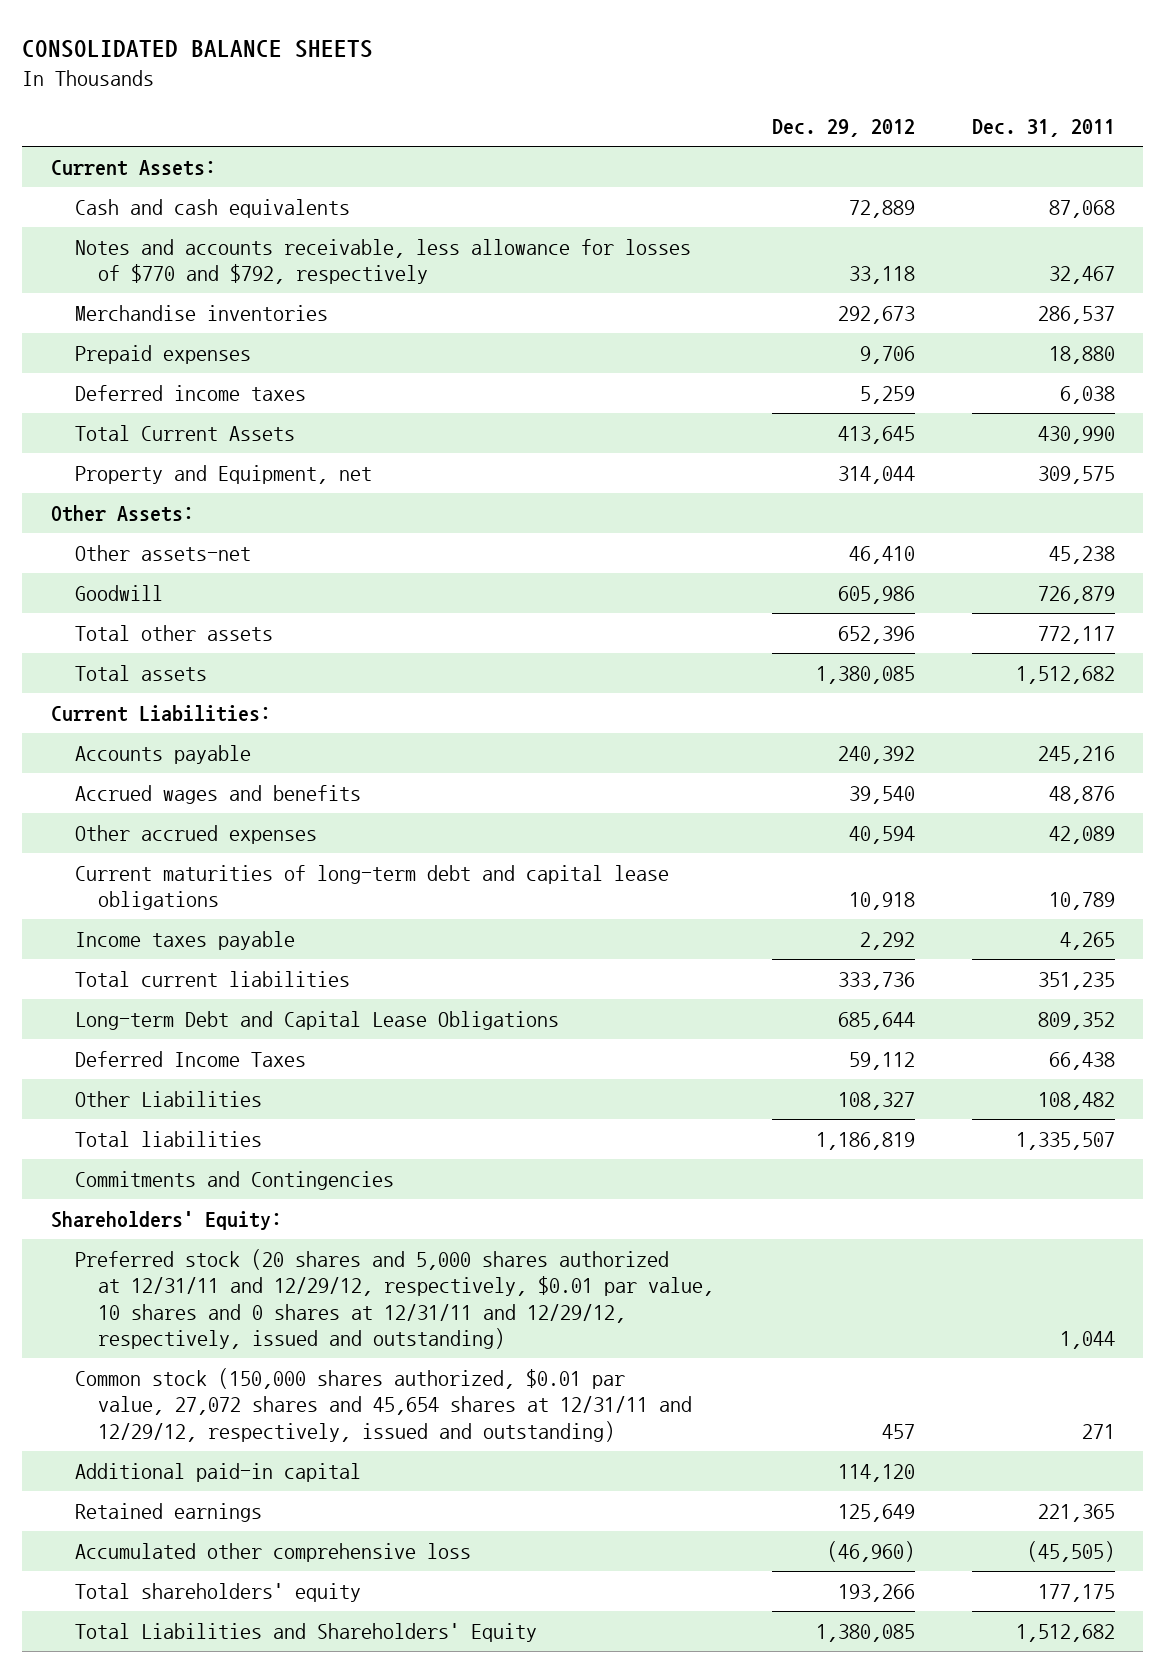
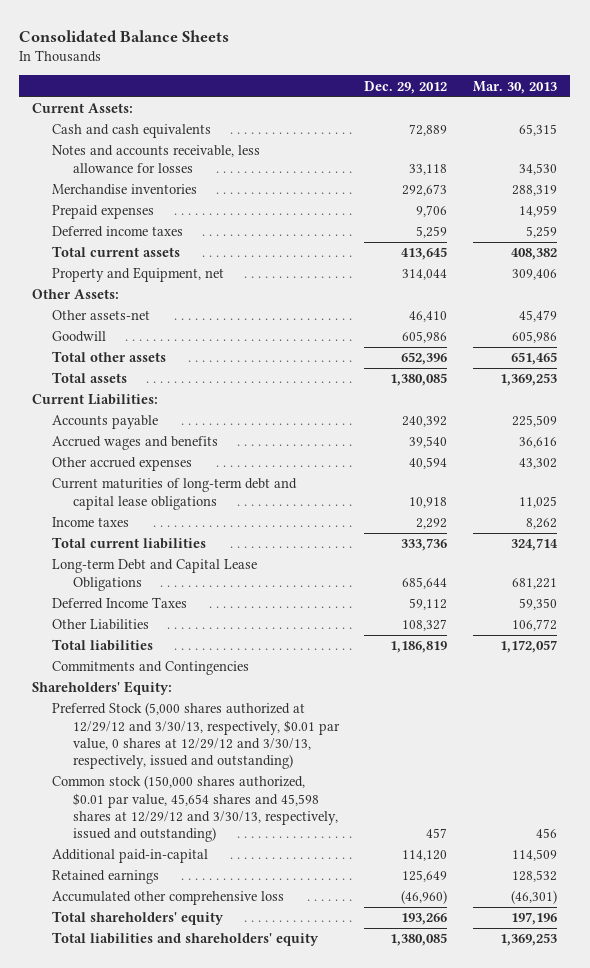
- CONSOLIDATED BALANCE SHEETS
+ Consolidated Balance Sheets
- | Dec. 29, 2012 | Dec. 31, 2011
+ | Dec. 29, 2012 | Mar. 30, 2013
- Notes and accounts receivable, less allowance for losses of $770 and $792, respectively | 33,118 | 32,467
+ Notes and accounts receivable, less allowance for losses | 33,118 | 34,530
- Total Current Assets | 413,645 | 430,990
+ Total current assets | 413,645 | 408,382
- Income taxes payable | 2,292 | 4,265
+ Income taxes | 2,292 | 8,262
- Preferred stock (20 shares and 5,000 shares authorized at 12/31/11 and 12/29/12, respectively, $0.01 par value, 10 shares and 0 shares at 12/31/11 and 12/29/12, respectively, issued and outstanding) | | 1,044
- Common stock (150,000 shares authorized, $0.01 par value, 27,072 shares and 45,654 shares at 12/31/11 and 12/29/12, respectively, issued and outstanding) | 457 | 271
- Additional paid-in capital | 114,120 |
+ Preferred Stock (5,000 shares authorized at 12/29/12 and 3/30/13, respectively, $0.01 par value, 0 shares at 12/29/12 and 3/30/13, respectively, issued and outstanding)
+ Common stock (150,000 shares authorized, $0.01 par value, 45,654 shares and 45,598 shares at 12/29/12 and 3/30/13, respectively, issued and outstanding) | 457 | 456
+ Additional paid-in-capital | 114,120 | 114,509
- Total Liabilities and Shareholders' Equity | 1,380,085 | 1,512,682
+ Total liabilities and shareholders' equity | 1,380,085 | 1,369,253

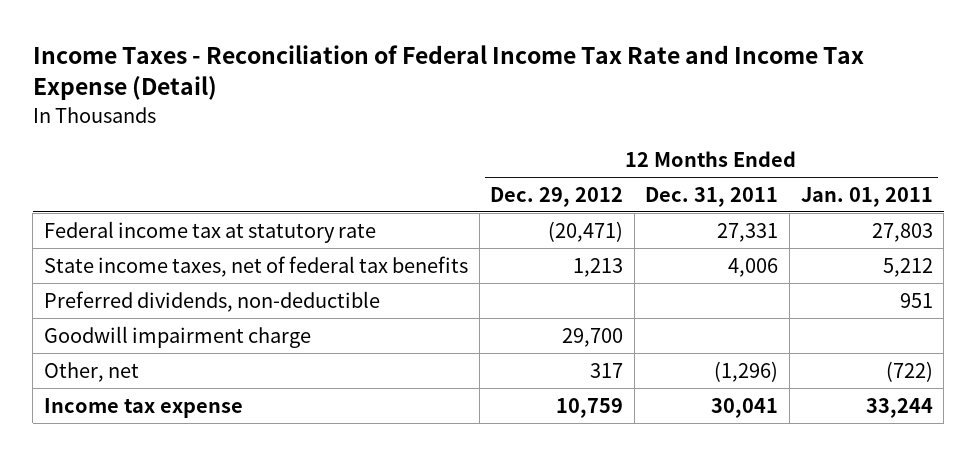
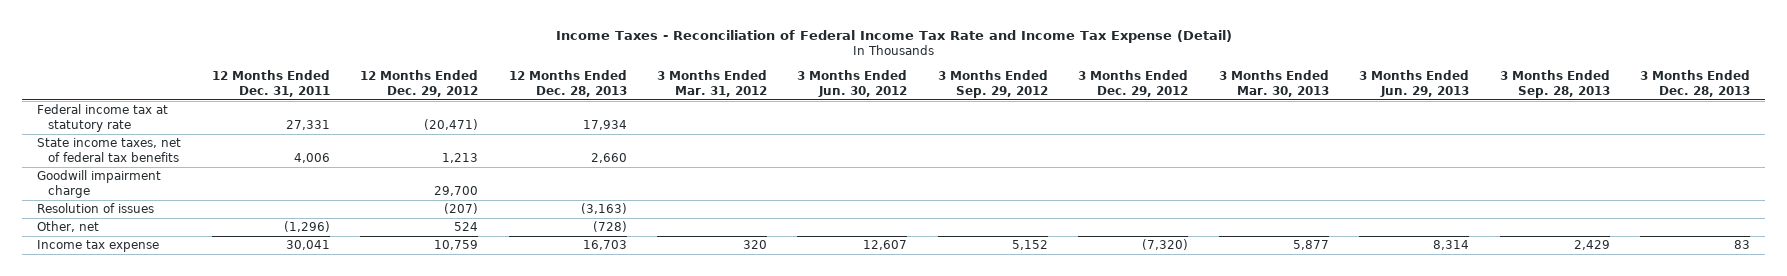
- | 12 Months Ended Dec. 29, 2012 | 12 Months Ended Dec. 31, 2011 | 12 Months Ended Jan. 01, 2011
+ | 12 Months Ended Dec. 31, 2011 | 12 Months Ended Dec. 29, 2012 | 12 Months Ended Dec. 28, 2013 | 3 Months Ended Mar. 31, 2012 | 3 Months Ended Jun. 30, 2012 | 3 Months Ended Sep. 29, 2012 | 3 Months Ended Dec. 29, 2012 | 3 Months Ended Mar. 30, 2013 | 3 Months Ended Jun. 29, 2013 | 3 Months Ended Sep. 28, 2013 | 3 Months Ended Dec. 28, 2013
- Preferred dividends, non-deductible | | | 951
- Other, net | 317 | (1,296) | (722)
+ Resolution of issues | | (207) | (3,163) | | | | | | | |
+ Other, net | (1,296) | 524 | (728) | | | | | | | |

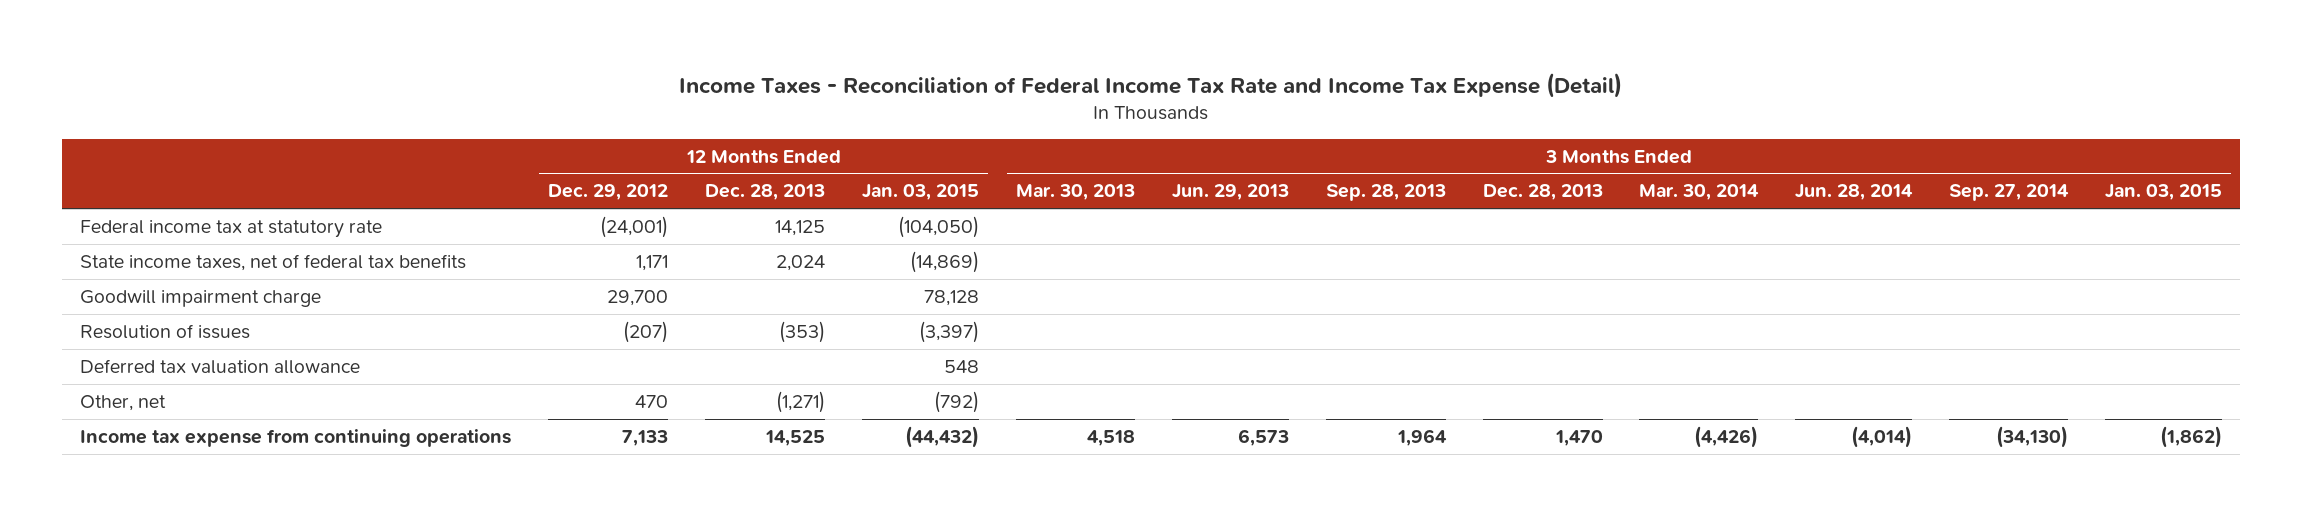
- | 12 Months Ended Dec. 31, 2011 | 12 Months Ended Dec. 29, 2012 | 12 Months Ended Dec. 28, 2013 | 3 Months Ended Mar. 31, 2012 | 3 Months Ended Jun. 30, 2012 | 3 Months Ended Sep. 29, 2012 | 3 Months Ended Dec. 29, 2012 | 3 Months Ended Mar. 30, 2013 | 3 Months Ended Jun. 29, 2013 | 3 Months Ended Sep. 28, 2013 | 3 Months Ended Dec. 28, 2013
+ | 12 Months Ended Dec. 29, 2012 | 12 Months Ended Dec. 28, 2013 | 12 Months Ended Jan. 03, 2015 | 3 Months Ended Mar. 30, 2013 | 3 Months Ended Jun. 29, 2013 | 3 Months Ended Sep. 28, 2013 | 3 Months Ended Dec. 28, 2013 | 3 Months Ended Mar. 30, 2014 | 3 Months Ended Jun. 28, 2014 | 3 Months Ended Sep. 27, 2014 | 3 Months Ended Jan. 03, 2015
- Federal income tax at statutory rate | 27,331 | (20,471) | 17,934 | | | | | | | |
- State income taxes, net of federal tax benefits | 4,006 | 1,213 | 2,660 | | | | | | | |
+ Federal income tax at statutory rate | (24,001) | 14,125 | (104,050) | | | | | | | |
+ State income taxes, net of federal tax benefits | 1,171 | 2,024 | (14,869) | | | | | | | |
- Resolution of issues | | (207) | (3,163) | | | | | | | |
- Other, net | (1,296) | 524 | (728) | | | | | | | |
- Income tax expense | 30,041 | 10,759 | 16,703 | 320 | 12,607 | 5,152 | (7,320) | 5,877 | 8,314 | 2,429 | 83
+ Resolution of issues | (207) | (353) | (3,397) | | | | | | | |
+ Deferred tax valuation allowance | | | 548 | | | | | | | |
+ Other, net | 470 | (1,271) | (792) | | | | | | | |
+ Income tax expense from continuing operations | 7,133 | 14,525 | (44,432) | 4,518 | 6,573 | 1,964 | 1,470 | (4,426) | (4,014) | (34,130) | (1,862)

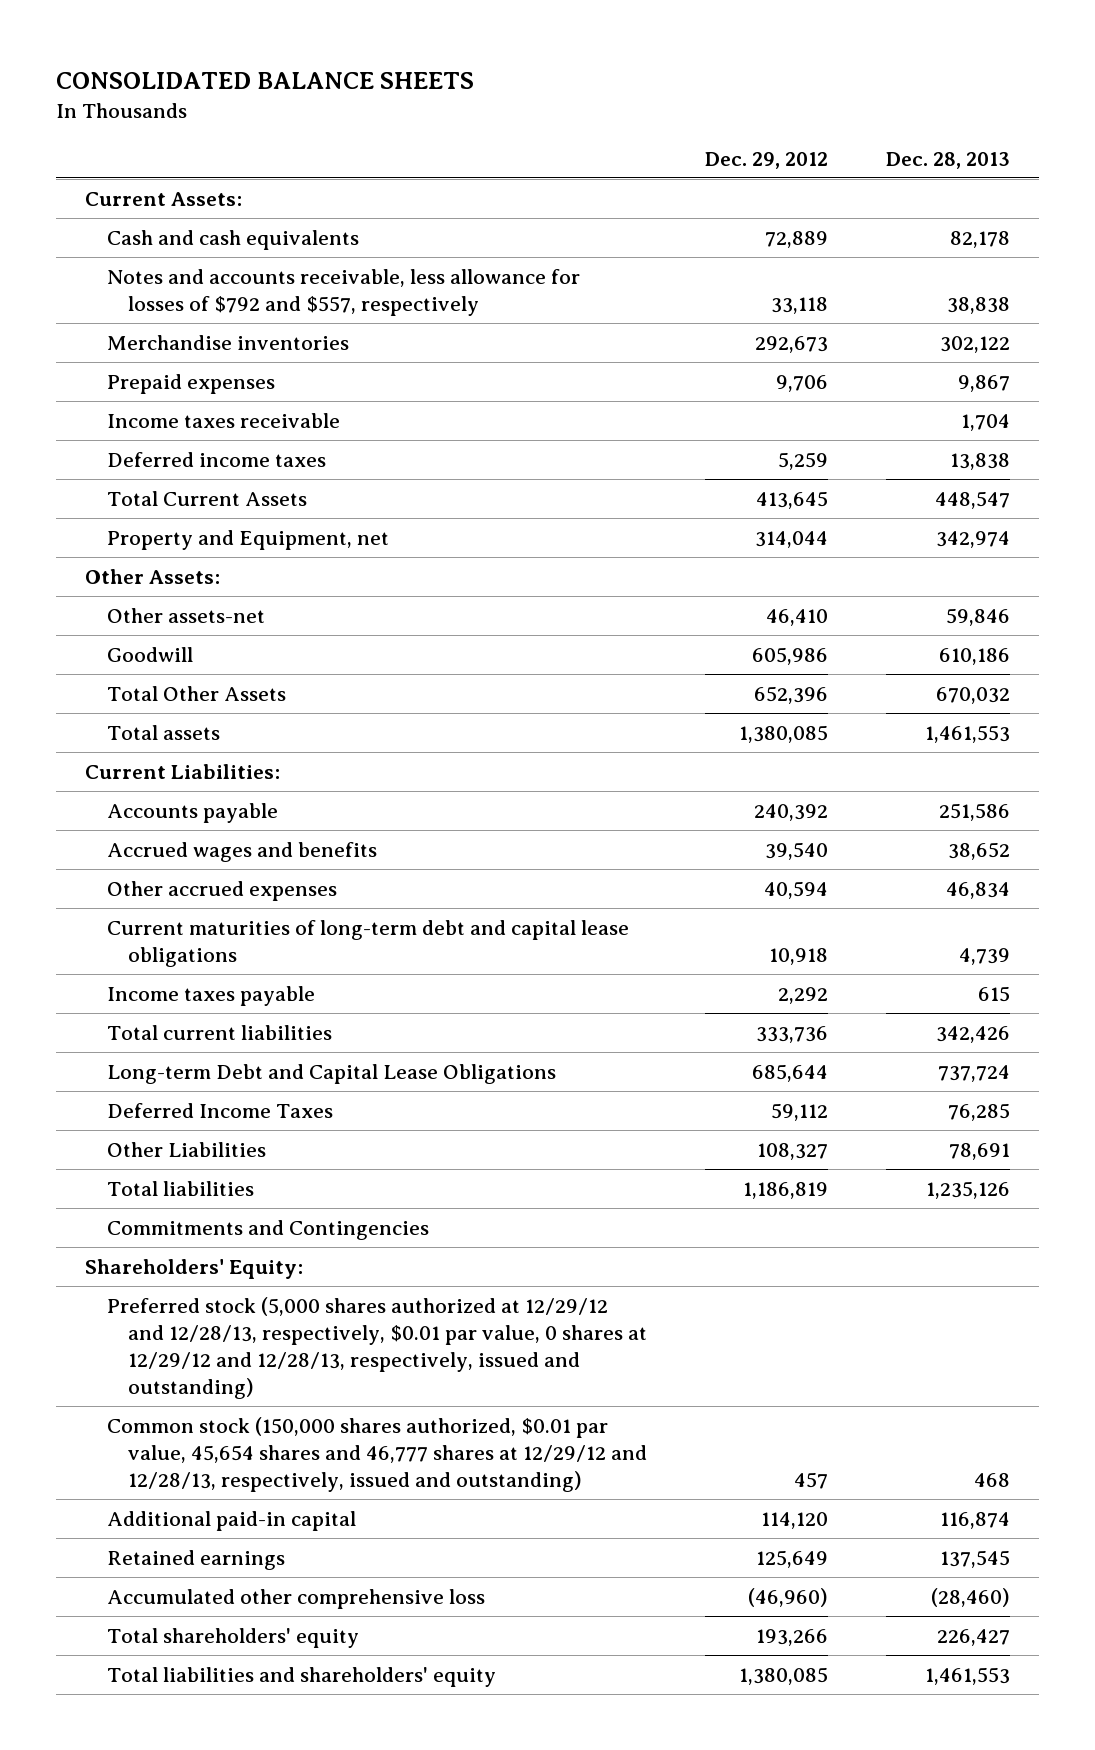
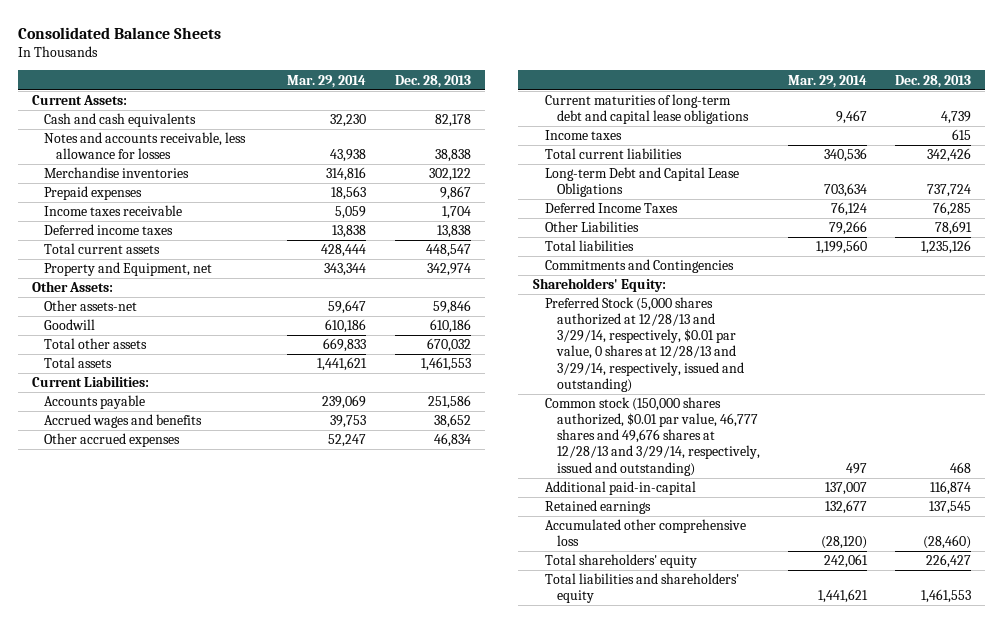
- CONSOLIDATED BALANCE SHEETS
+ Consolidated Balance Sheets
- | Dec. 29, 2012 | Dec. 28, 2013
+ | Mar. 29, 2014 | Dec. 28, 2013
- Notes and accounts receivable, less allowance for losses of $792 and $557, respectively | 33,118 | 38,838
+ Notes and accounts receivable, less allowance for losses | 43,938 | 38,838
- Total Current Assets | 413,645 | 448,547
+ Total current assets | 428,444 | 448,547
- Total Other Assets | 652,396 | 670,032
+ Total other assets | 669,833 | 670,032
- Income taxes payable | 2,292 | 615
+ Income taxes | | 615
- Preferred stock (5,000 shares authorized at 12/29/12 and 12/28/13, respectively, $0.01 par value, 0 shares at 12/29/12 and 12/28/13, respectively, issued and outstanding)
- Common stock (150,000 shares authorized, $0.01 par value, 45,654 shares and 46,777 shares at 12/29/12 and 12/28/13, respectively, issued and outstanding) | 457 | 468
- Additional paid-in capital | 114,120 | 116,874
+ Preferred Stock (5,000 shares authorized at 12/28/13 and 3/29/14, respectively, $0.01 par value, 0 shares at 12/28/13 and 3/29/14, respectively, issued and outstanding)
+ Common stock (150,000 shares authorized, $0.01 par value, 46,777 shares and 49,676 shares at 12/28/13 and 3/29/14, respectively, issued and outstanding) | 497 | 468
+ Additional paid-in-capital | 137,007 | 116,874

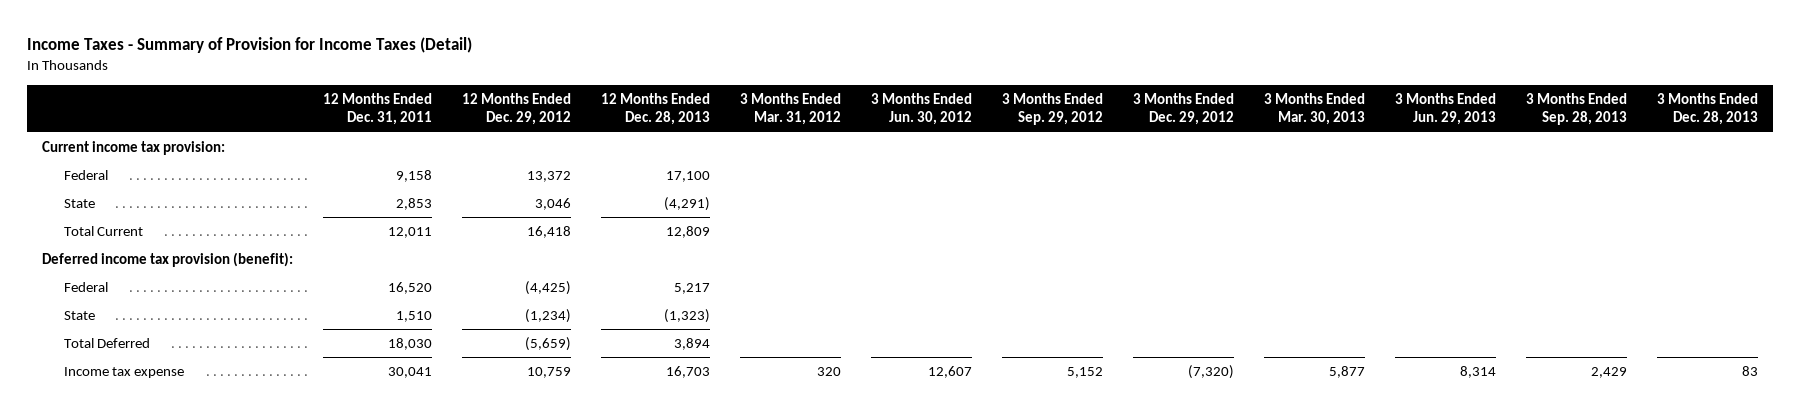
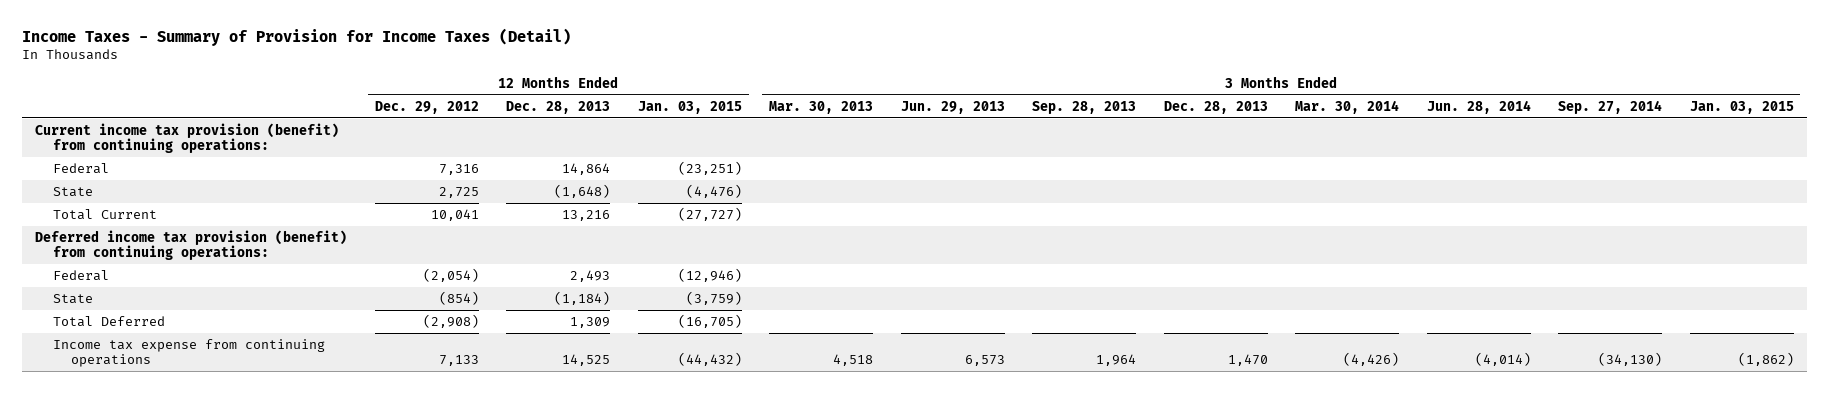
- | 12 Months Ended Dec. 31, 2011 | 12 Months Ended Dec. 29, 2012 | 12 Months Ended Dec. 28, 2013 | 3 Months Ended Mar. 31, 2012 | 3 Months Ended Jun. 30, 2012 | 3 Months Ended Sep. 29, 2012 | 3 Months Ended Dec. 29, 2012 | 3 Months Ended Mar. 30, 2013 | 3 Months Ended Jun. 29, 2013 | 3 Months Ended Sep. 28, 2013 | 3 Months Ended Dec. 28, 2013
+ | 12 Months Ended Dec. 29, 2012 | 12 Months Ended Dec. 28, 2013 | 12 Months Ended Jan. 03, 2015 | 3 Months Ended Mar. 30, 2013 | 3 Months Ended Jun. 29, 2013 | 3 Months Ended Sep. 28, 2013 | 3 Months Ended Dec. 28, 2013 | 3 Months Ended Mar. 30, 2014 | 3 Months Ended Jun. 28, 2014 | 3 Months Ended Sep. 27, 2014 | 3 Months Ended Jan. 03, 2015
- Current income tax provision:
- Federal | 9,158 | 13,372 | 17,100 | | | | | | | |
- State | 2,853 | 3,046 | (4,291) | | | | | | | |
- Total Current | 12,011 | 16,418 | 12,809 | | | | | | | |
- Deferred income tax provision (benefit):
- Federal | 16,520 | (4,425) | 5,217 | | | | | | | |
- State | 1,510 | (1,234) | (1,323) | | | | | | | |
- Total Deferred | 18,030 | (5,659) | 3,894 | | | | | | | |
- Income tax expense | 30,041 | 10,759 | 16,703 | 320 | 12,607 | 5,152 | (7,320) | 5,877 | 8,314 | 2,429 | 83
+ Current income tax provision (benefit) from continuing operations:
+ Federal | 7,316 | 14,864 | (23,251) | | | | | | | |
+ State | 2,725 | (1,648) | (4,476) | | | | | | | |
+ Total Current | 10,041 | 13,216 | (27,727) | | | | | | | |
+ Deferred income tax provision (benefit) from continuing operations:
+ Federal | (2,054) | 2,493 | (12,946) | | | | | | | |
+ State | (854) | (1,184) | (3,759) | | | | | | | |
+ Total Deferred | (2,908) | 1,309 | (16,705) | | | | | | | |
+ Income tax expense from continuing operations | 7,133 | 14,525 | (44,432) | 4,518 | 6,573 | 1,964 | 1,470 | (4,426) | (4,014) | (34,130) | (1,862)

